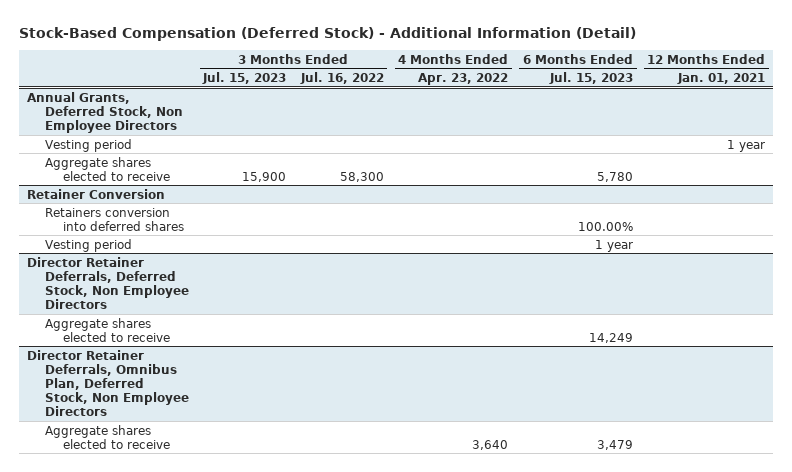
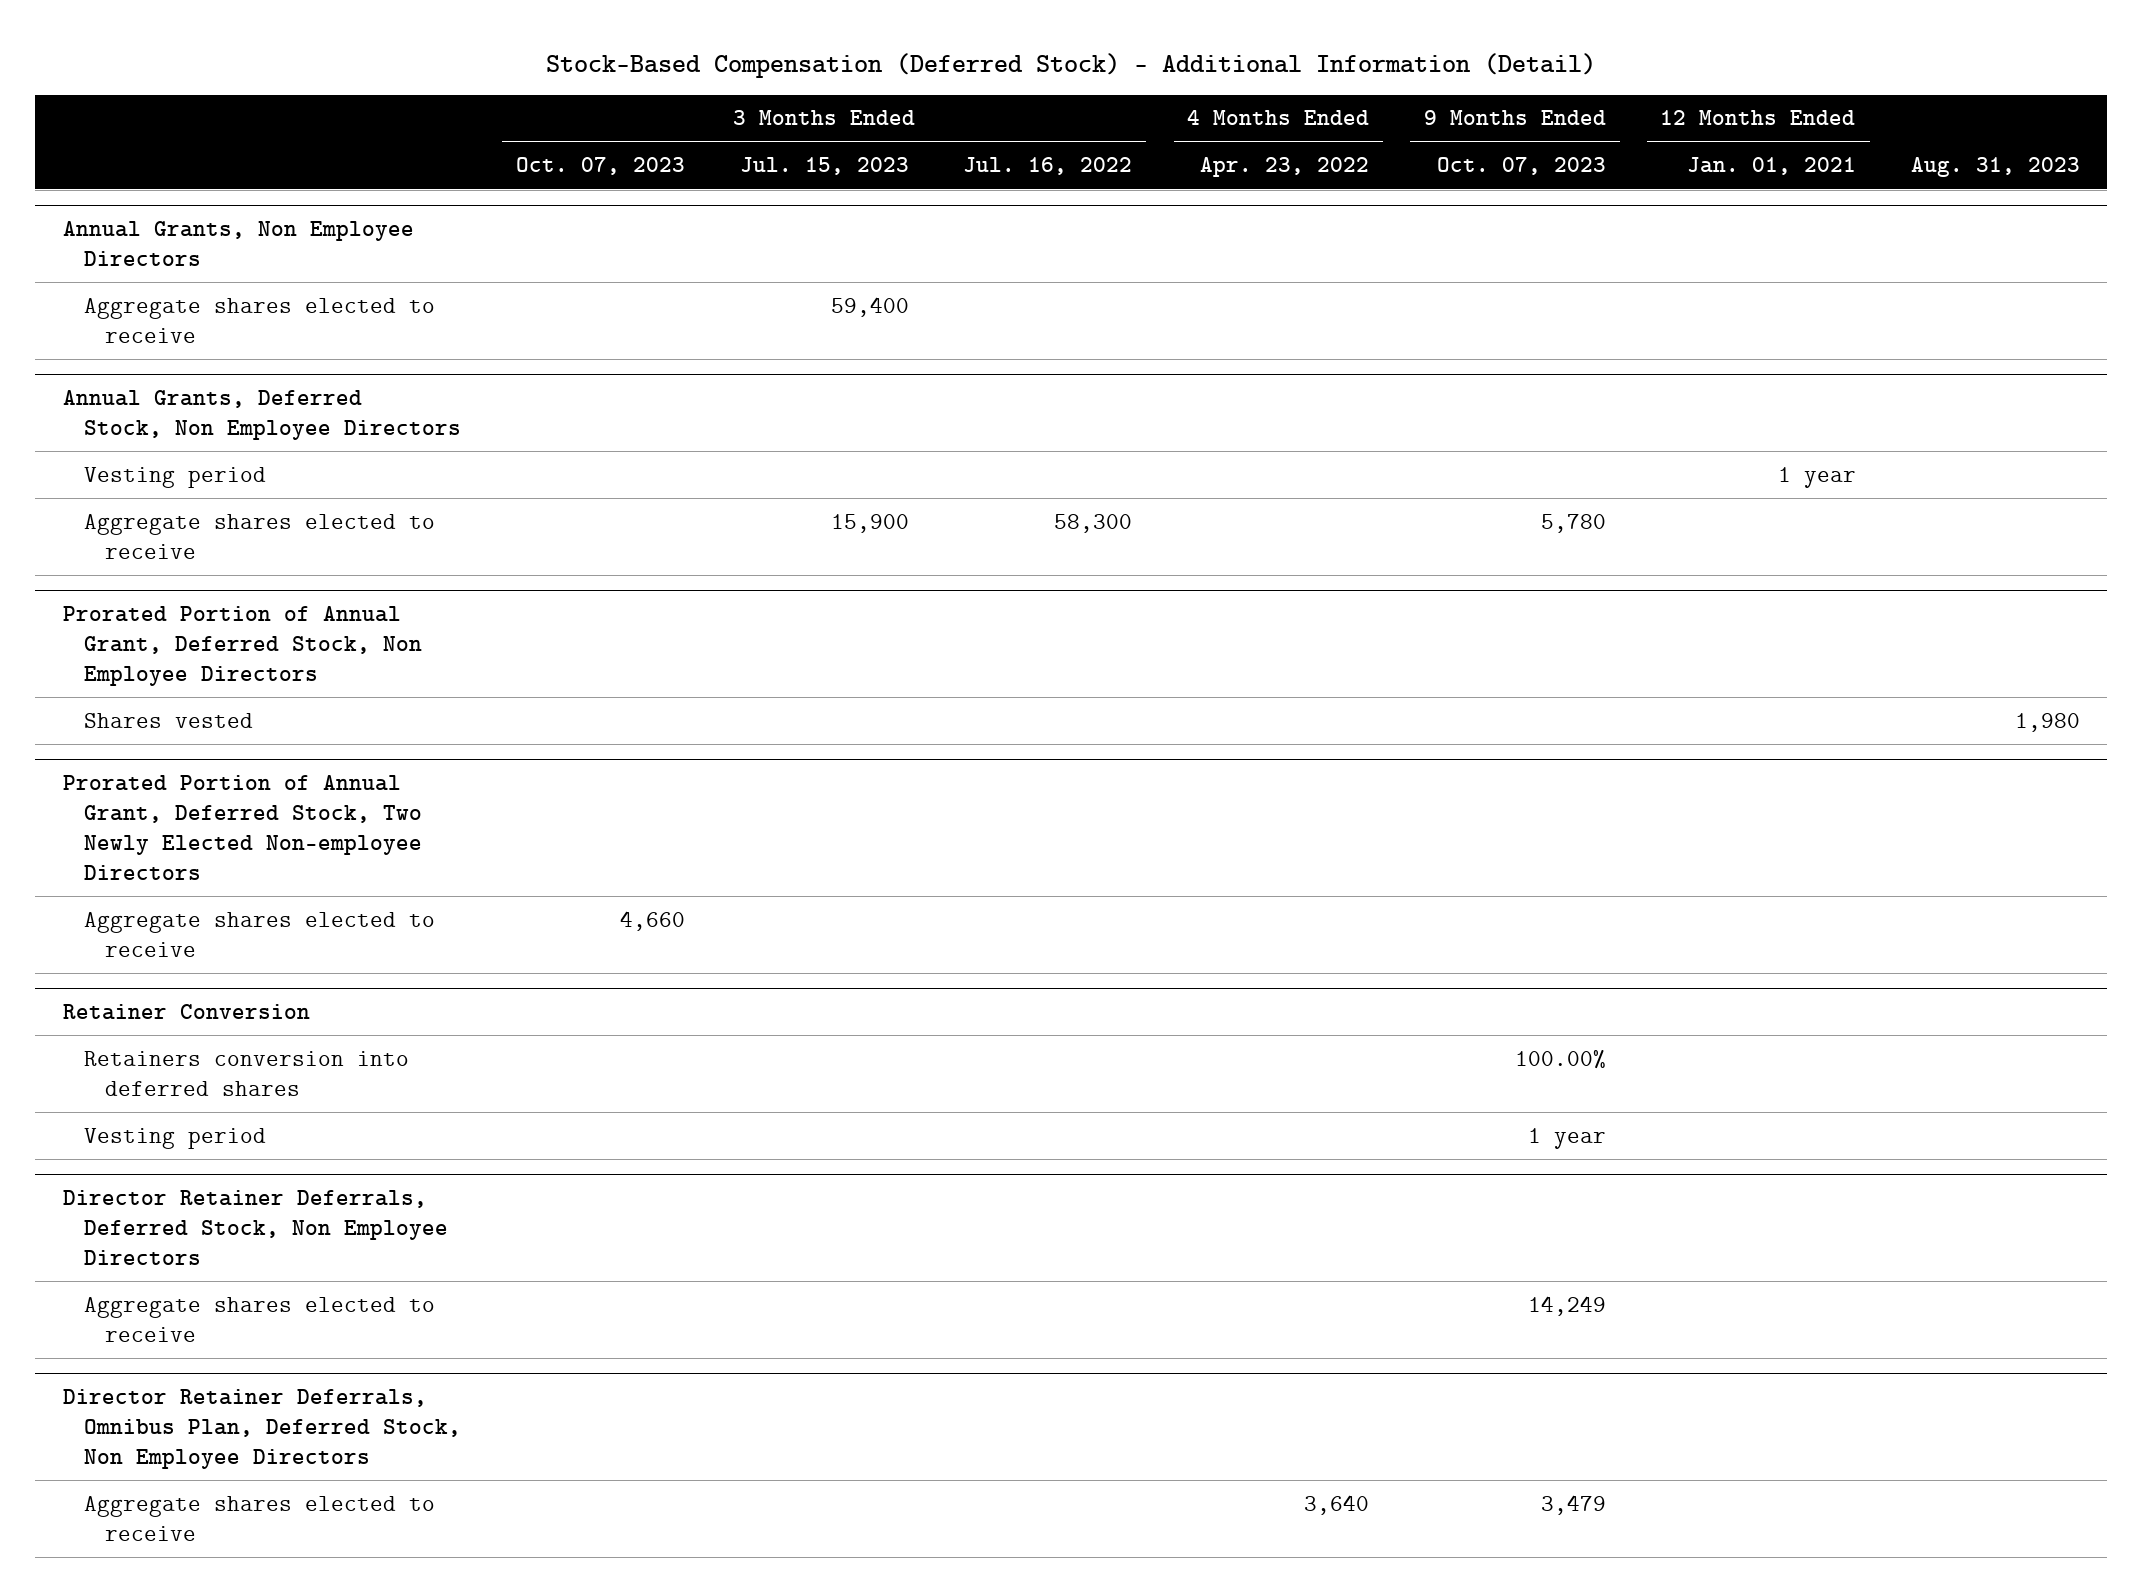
- | 3 Months Ended Jul. 15, 2023 | 3 Months Ended Jul. 16, 2022 | 4 Months Ended Apr. 23, 2022 | 6 Months Ended Jul. 15, 2023 | 12 Months Ended Jan. 01, 2021
+ | 3 Months Ended Oct. 07, 2023 | 3 Months Ended Jul. 15, 2023 | 3 Months Ended Jul. 16, 2022 | 4 Months Ended Apr. 23, 2022 | 9 Months Ended Oct. 07, 2023 | 12 Months Ended Jan. 01, 2021 | Aug. 31, 2023
+ Annual Grants, Non Employee Directors
+ Aggregate shares elected to receive | | 59,400 | | | | |
+ Prorated Portion of Annual Grant, Deferred Stock, Non Employee Directors
+ Shares vested | | | | | | | 1,980
+ Prorated Portion of Annual Grant, Deferred Stock, Two Newly Elected Non-employee Directors
+ Aggregate shares elected to receive | 4,660 | | | | | |

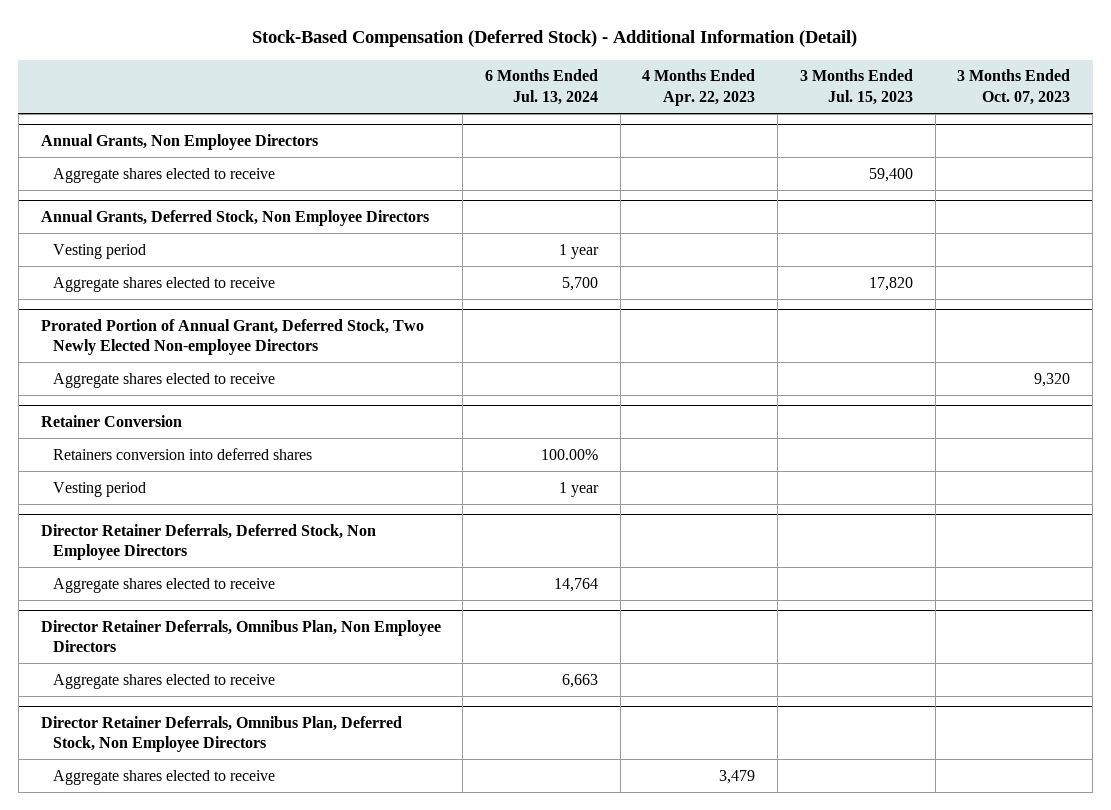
- | 3 Months Ended Oct. 07, 2023 | 3 Months Ended Jul. 15, 2023 | 3 Months Ended Jul. 16, 2022 | 4 Months Ended Apr. 23, 2022 | 9 Months Ended Oct. 07, 2023 | 12 Months Ended Jan. 01, 2021 | Aug. 31, 2023
+ | 6 Months Ended Jul. 13, 2024 | 4 Months Ended Apr. 22, 2023 | 3 Months Ended Jul. 15, 2023 | 3 Months Ended Oct. 07, 2023
@ Annual Grants, Deferred Stock, Non Employee Directors
- Aggregate shares elected to receive | | 15,900 | 58,300 | | 5,780 | |
- Prorated Portion of Annual Grant, Deferred Stock, Non Employee Directors
- Shares vested | | | | | | | 1,980
@ Annual Grants, Deferred Stock, Non Employee Directors
+ Aggregate shares elected to receive | 5,700 | | 17,820 |
@ Prorated Portion of Annual Grant, Deferred Stock, Two Newly Elected Non-employee Directors
- Aggregate shares elected to receive | 4,660 | | | | | |
+ Aggregate shares elected to receive | | | | 9,320
+ Director Retainer Deferrals, Omnibus Plan, Non Employee Directors
+ Aggregate shares elected to receive | 6,663 | | |

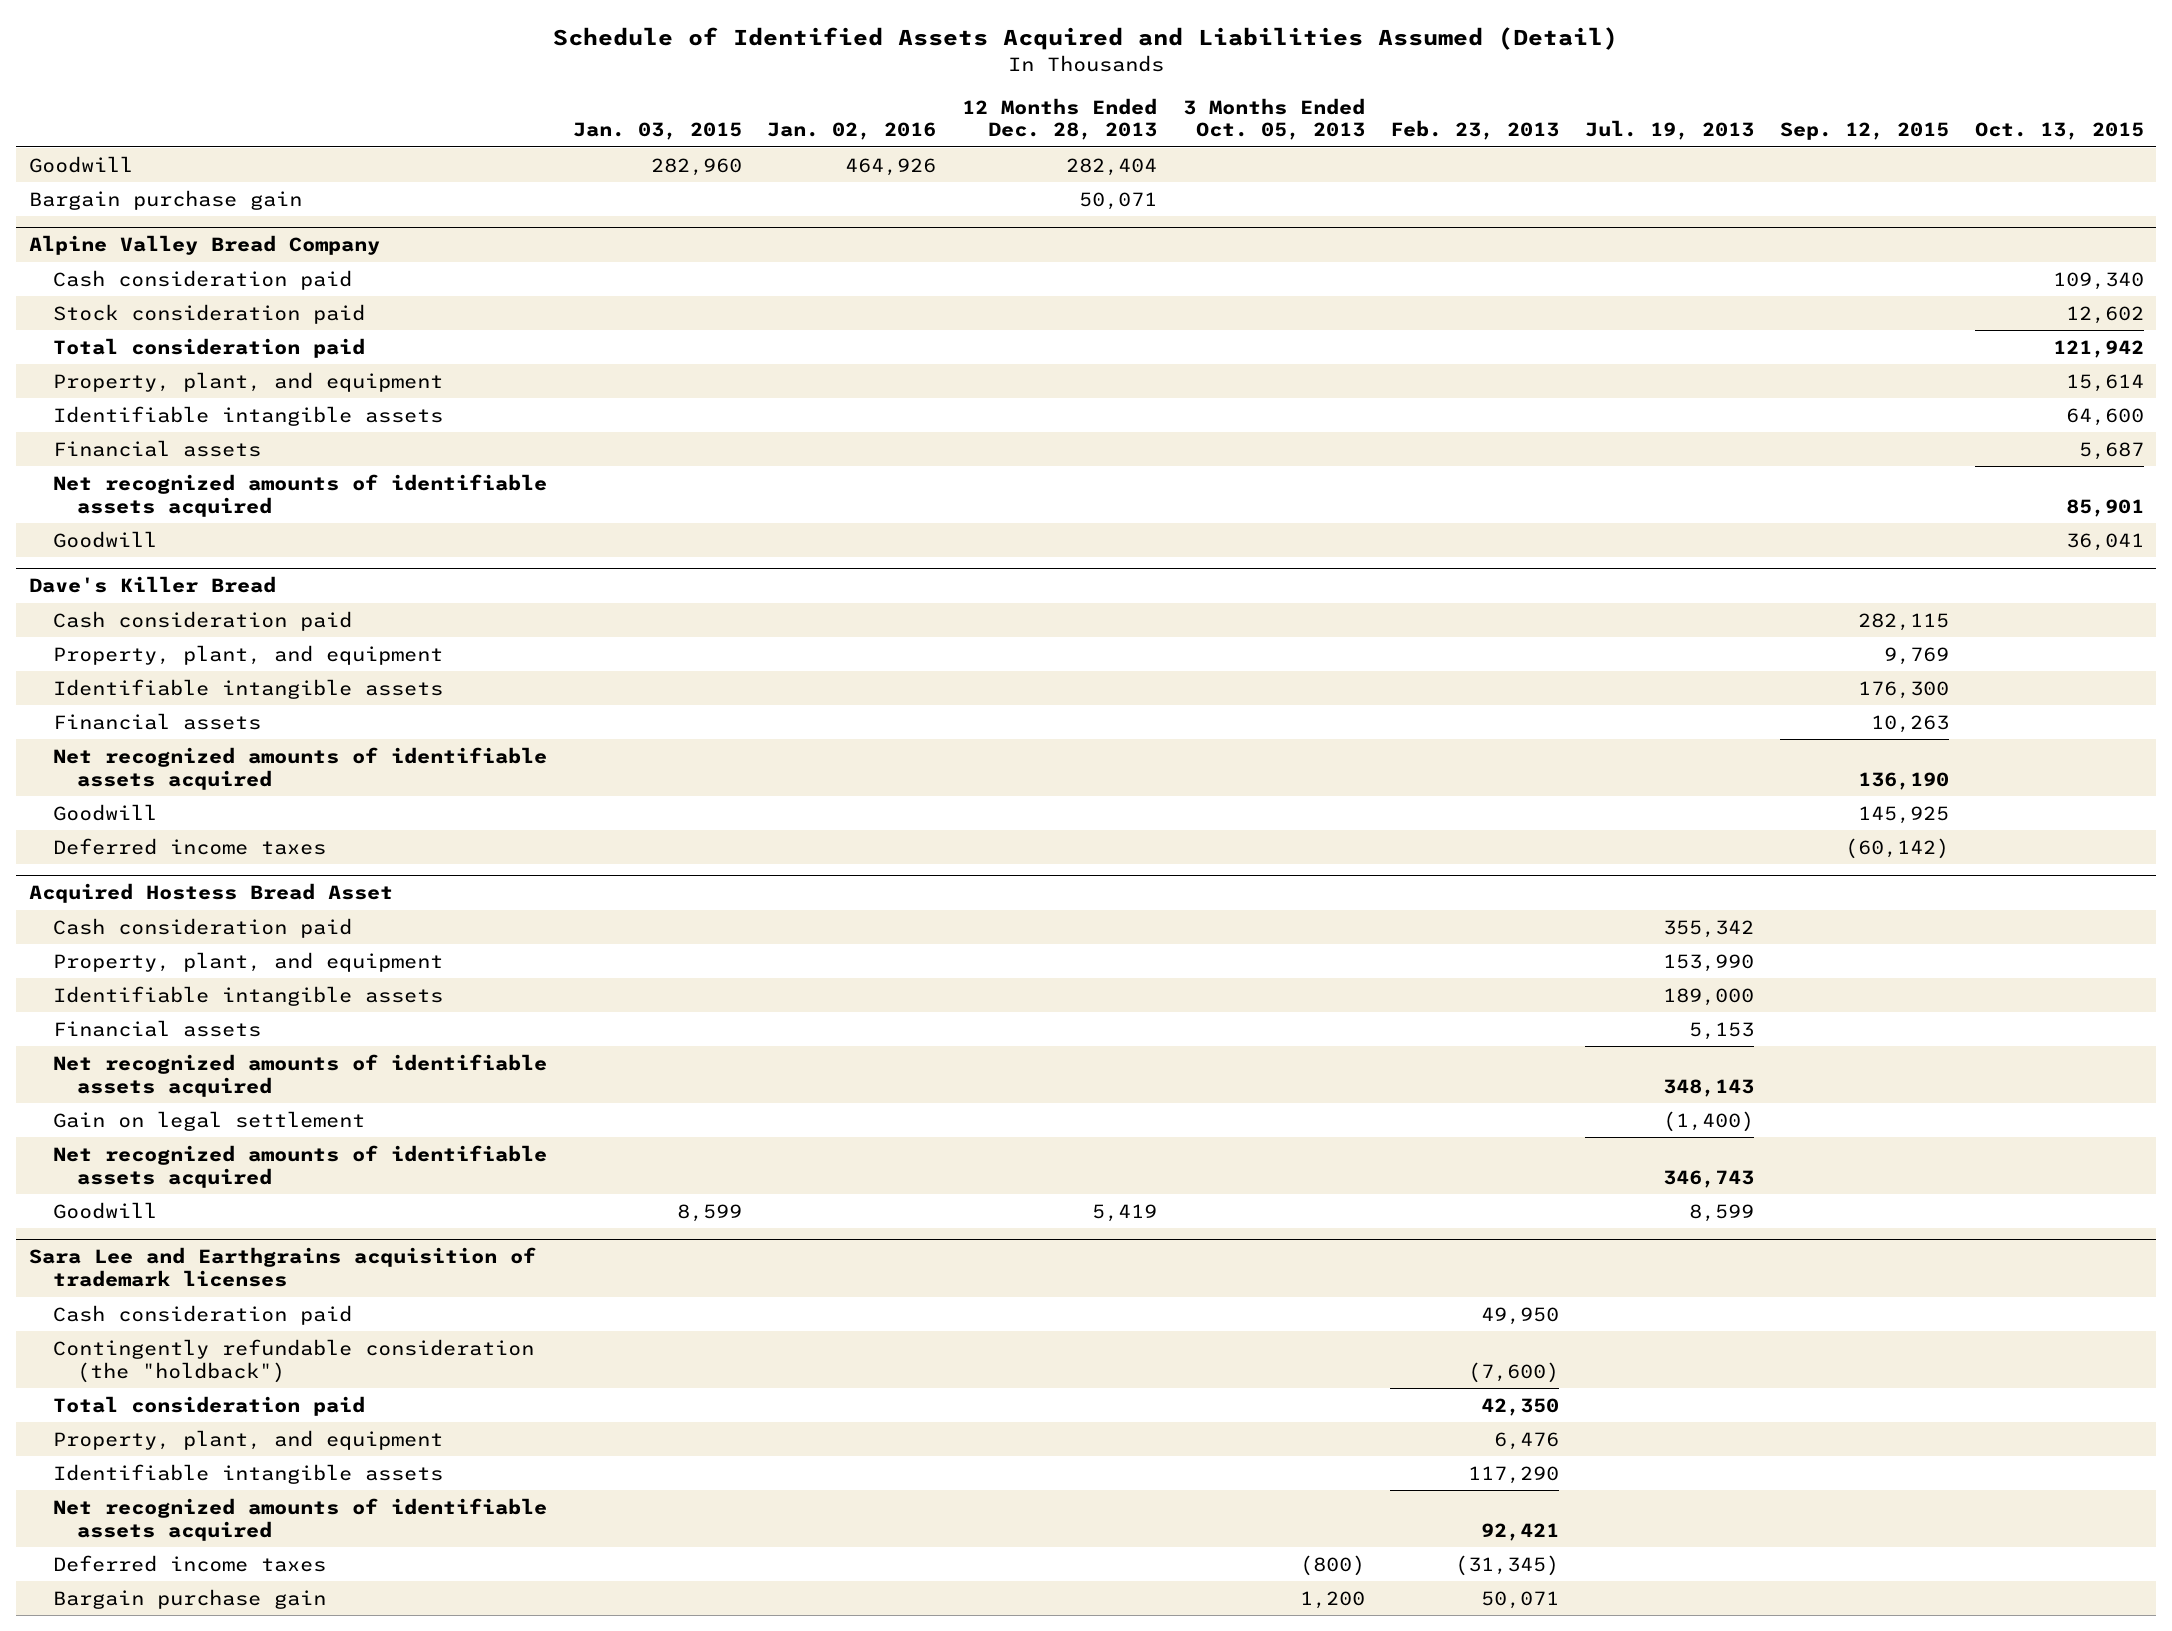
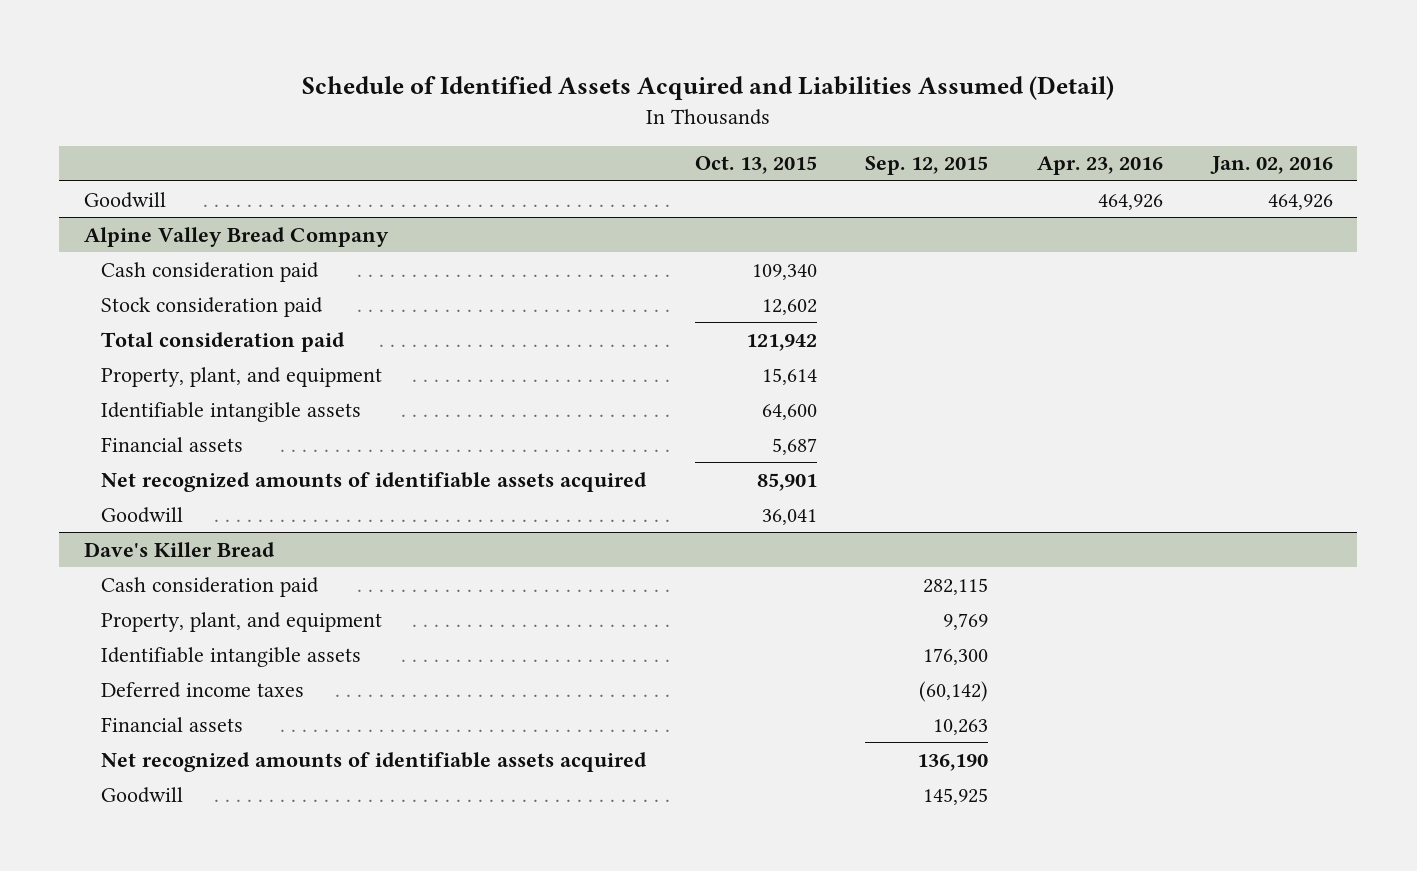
- | Jan. 03, 2015 | Jan. 02, 2016 | 12 Months Ended Dec. 28, 2013 | 3 Months Ended Oct. 05, 2013 | Feb. 23, 2013 | Jul. 19, 2013 | Sep. 12, 2015 | Oct. 13, 2015
+ | Oct. 13, 2015 | Sep. 12, 2015 | Apr. 23, 2016 | Jan. 02, 2016
- Bargain purchase gain | | | 50,071 | | | | |
@ Dave's Killer Bread
moved up: Deferred income taxes | | (60,142) | |
- Acquired Hostess Bread Asset
- Cash consideration paid | | | | | | 355,342 | |
- Property, plant, and equipment | | | | | | 153,990 | |
- Identifiable intangible assets | | | | | | 189,000 | |
- Financial assets | | | | | | 5,153 | |
- Net recognized amounts of identifiable assets acquired | | | | | | 348,143 | |
- Gain on legal settlement | | | | | | (1,400) | |
- Net recognized amounts of identifiable assets acquired | | | | | | 346,743 | |
- Goodwill | 8,599 | | 5,419 | | | 8,599 | |
- Sara Lee and Earthgrains acquisition of trademark licenses
- Cash consideration paid | | | | | 49,950 | | |
- Contingently refundable consideration (the "holdback") | | | | | (7,600) | | |
- Total consideration paid | | | | | 42,350 | | |
- Property, plant, and equipment | | | | | 6,476 | | |
- Identifiable intangible assets | | | | | 117,290 | | |
- Net recognized amounts of identifiable assets acquired | | | | | 92,421 | | |
- Deferred income taxes | | | | (800) | (31,345) | | |
- Bargain purchase gain | | | | 1,200 | 50,071 | | |

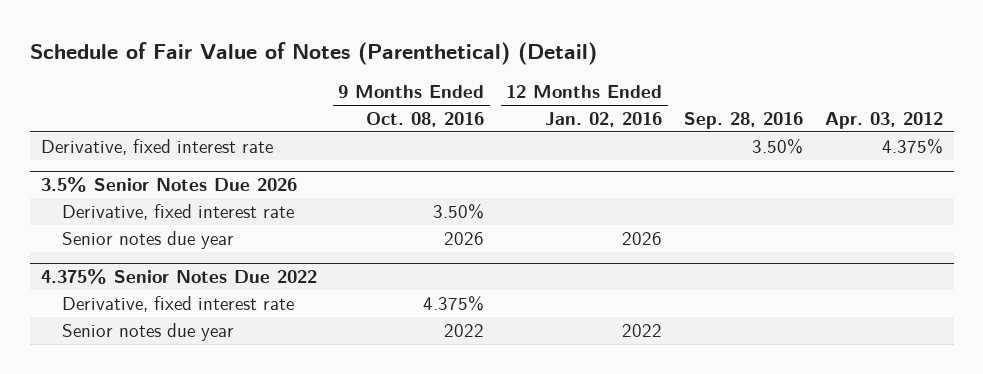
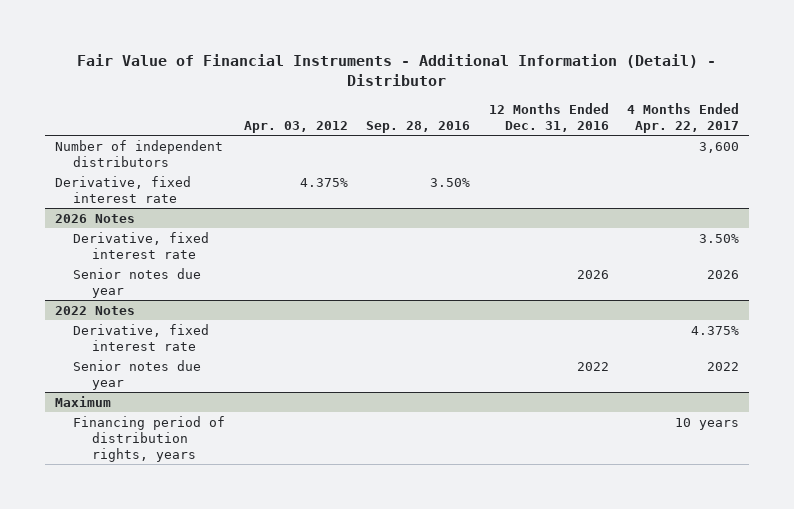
- Schedule of Fair Value of Notes (Parenthetical) (Detail)
+ Fair Value of Financial Instruments - Additional Information (Detail) - Distributor
- | 9 Months Ended Oct. 08, 2016 | 12 Months Ended Jan. 02, 2016 | Sep. 28, 2016 | Apr. 03, 2012
+ | Apr. 03, 2012 | Sep. 28, 2016 | 12 Months Ended Dec. 31, 2016 | 4 Months Ended Apr. 22, 2017
+ Number of independent distributors | | | | 3,600
- 3.5% Senior Notes Due 2026
+ 2026 Notes
- 4.375% Senior Notes Due 2022
+ 2022 Notes
+ Maximum
+ Financing period of distribution rights, years | | | | 10 years

